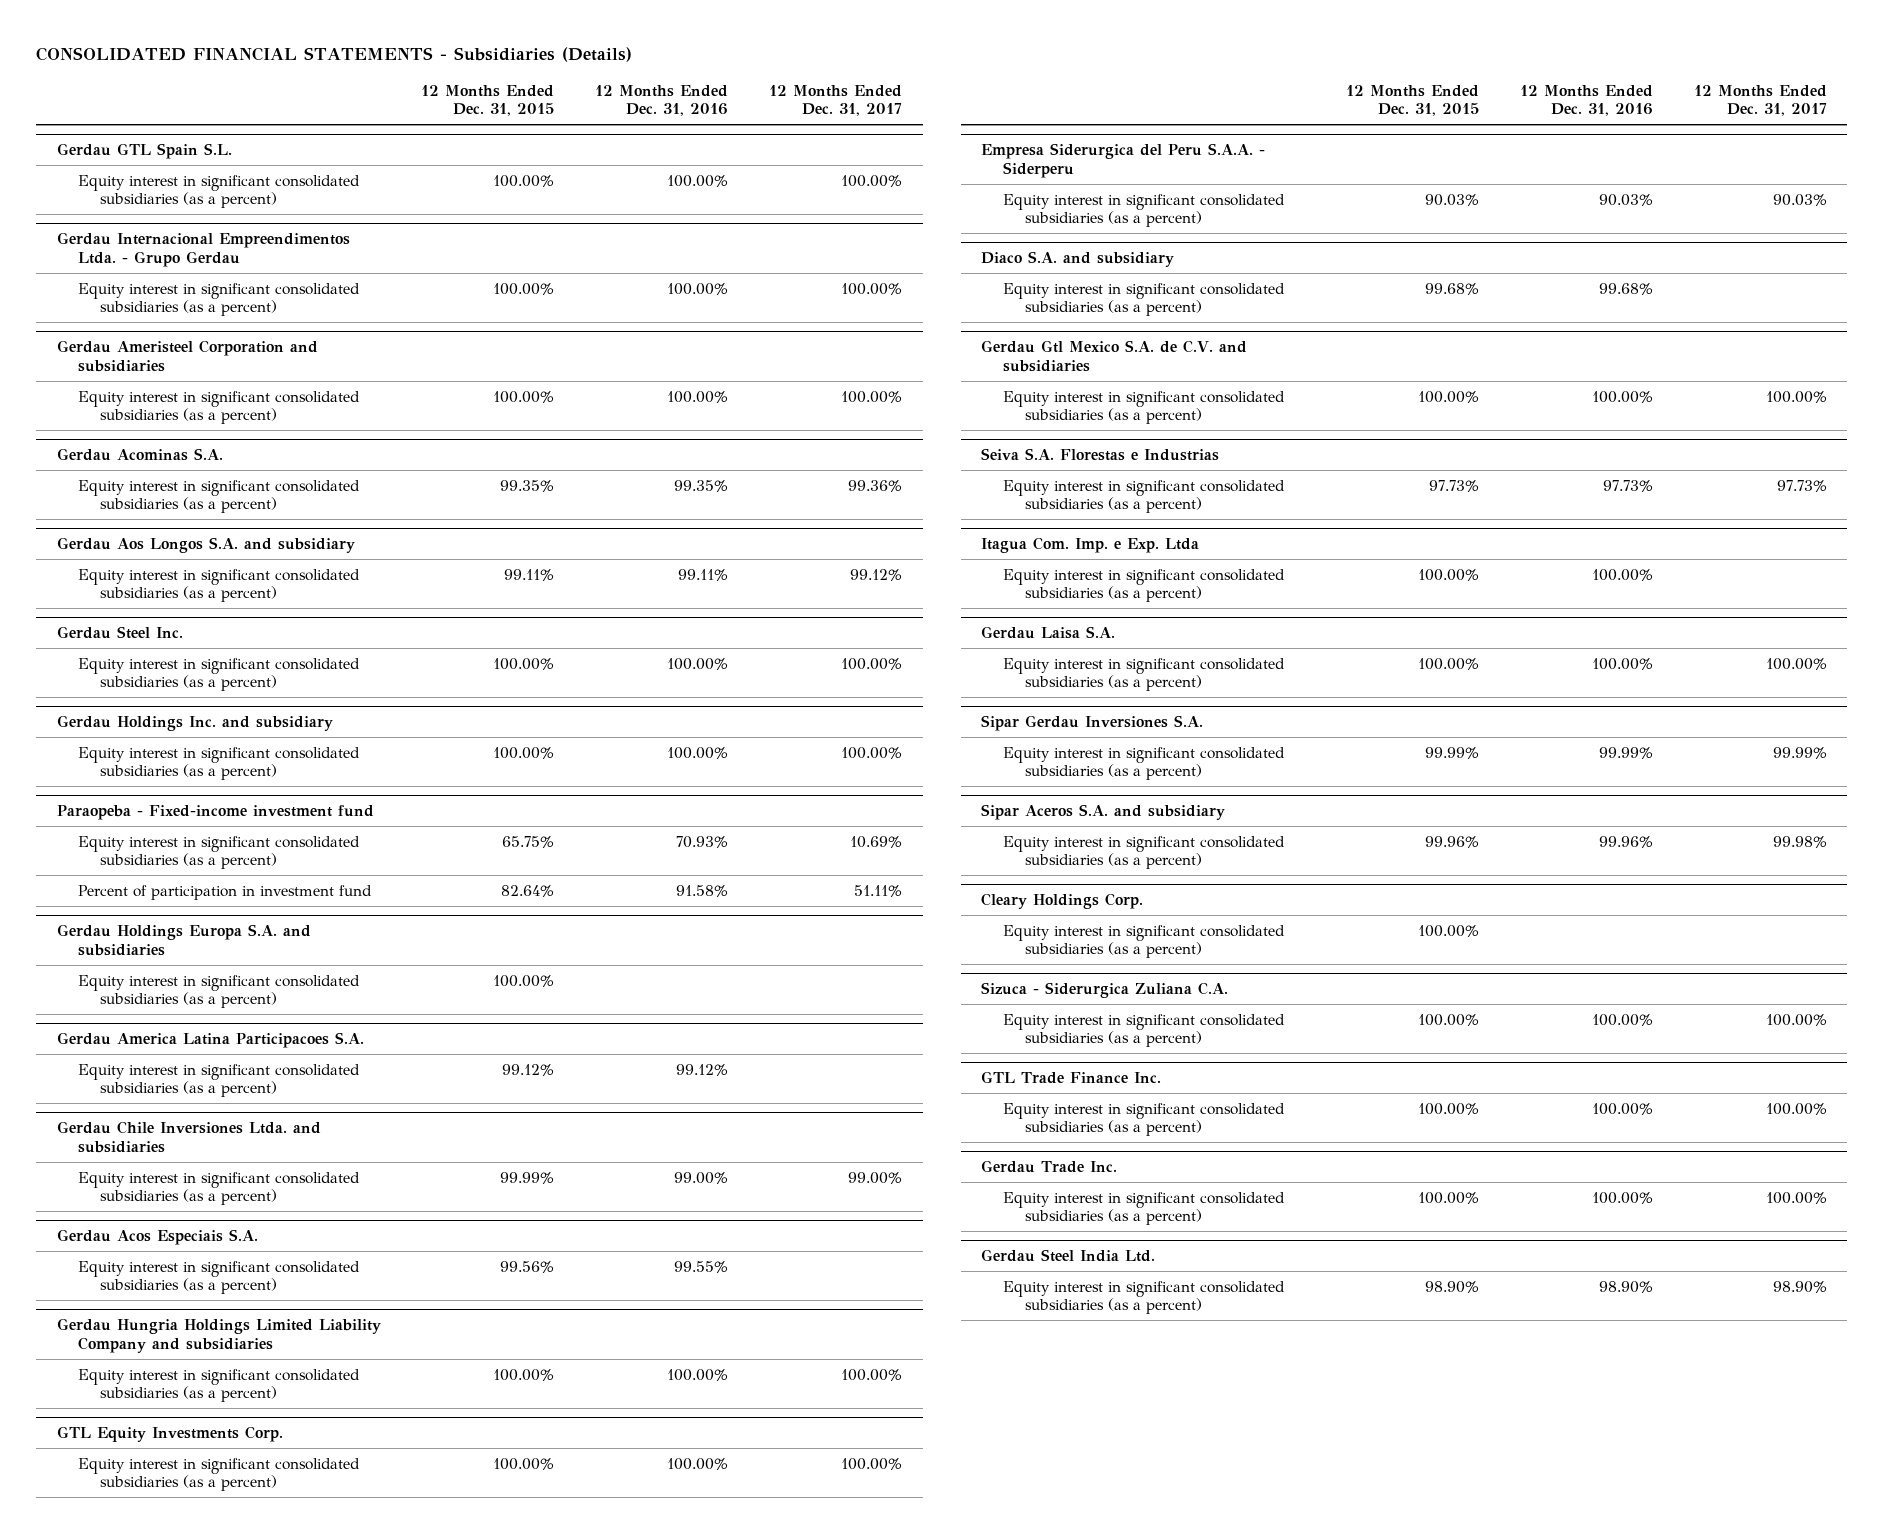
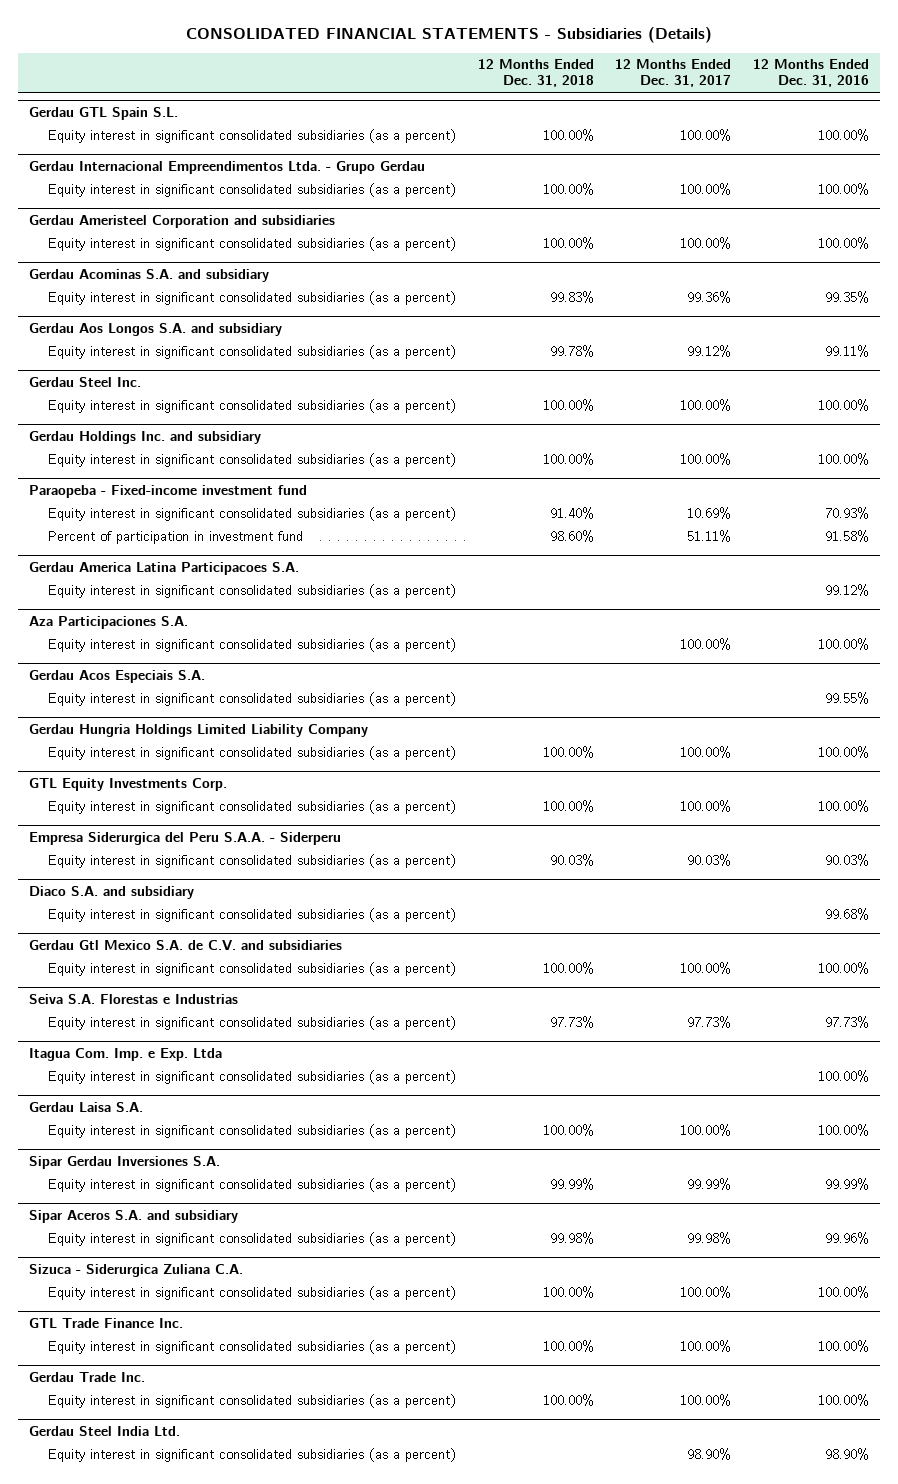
- | 12 Months Ended Dec. 31, 2015 | 12 Months Ended Dec. 31, 2016 | 12 Months Ended Dec. 31, 2017
+ | 12 Months Ended Dec. 31, 2018 | 12 Months Ended Dec. 31, 2017 | 12 Months Ended Dec. 31, 2016
- Gerdau Acominas S.A.
+ Gerdau Acominas S.A. and subsidiary
- Gerdau Holdings Europa S.A. and subsidiaries
- Equity interest in significant consolidated subsidiaries (as a percent) | 100.00% | |
- Gerdau Chile Inversiones Ltda. and subsidiaries
- Equity interest in significant consolidated subsidiaries (as a percent) | 99.99% | 99.00% | 99.00%
+ Aza Participaciones S.A.
+ Equity interest in significant consolidated subsidiaries (as a percent) | | 100.00% | 100.00%
- Gerdau Hungria Holdings Limited Liability Company and subsidiaries
+ Gerdau Hungria Holdings Limited Liability Company
- Cleary Holdings Corp.
- Equity interest in significant consolidated subsidiaries (as a percent) | 100.00% | |

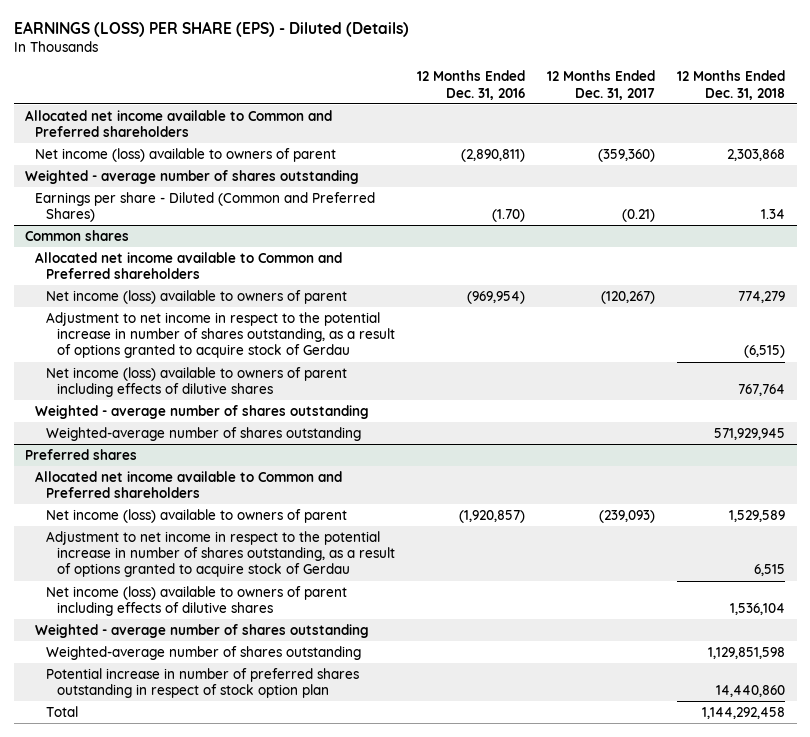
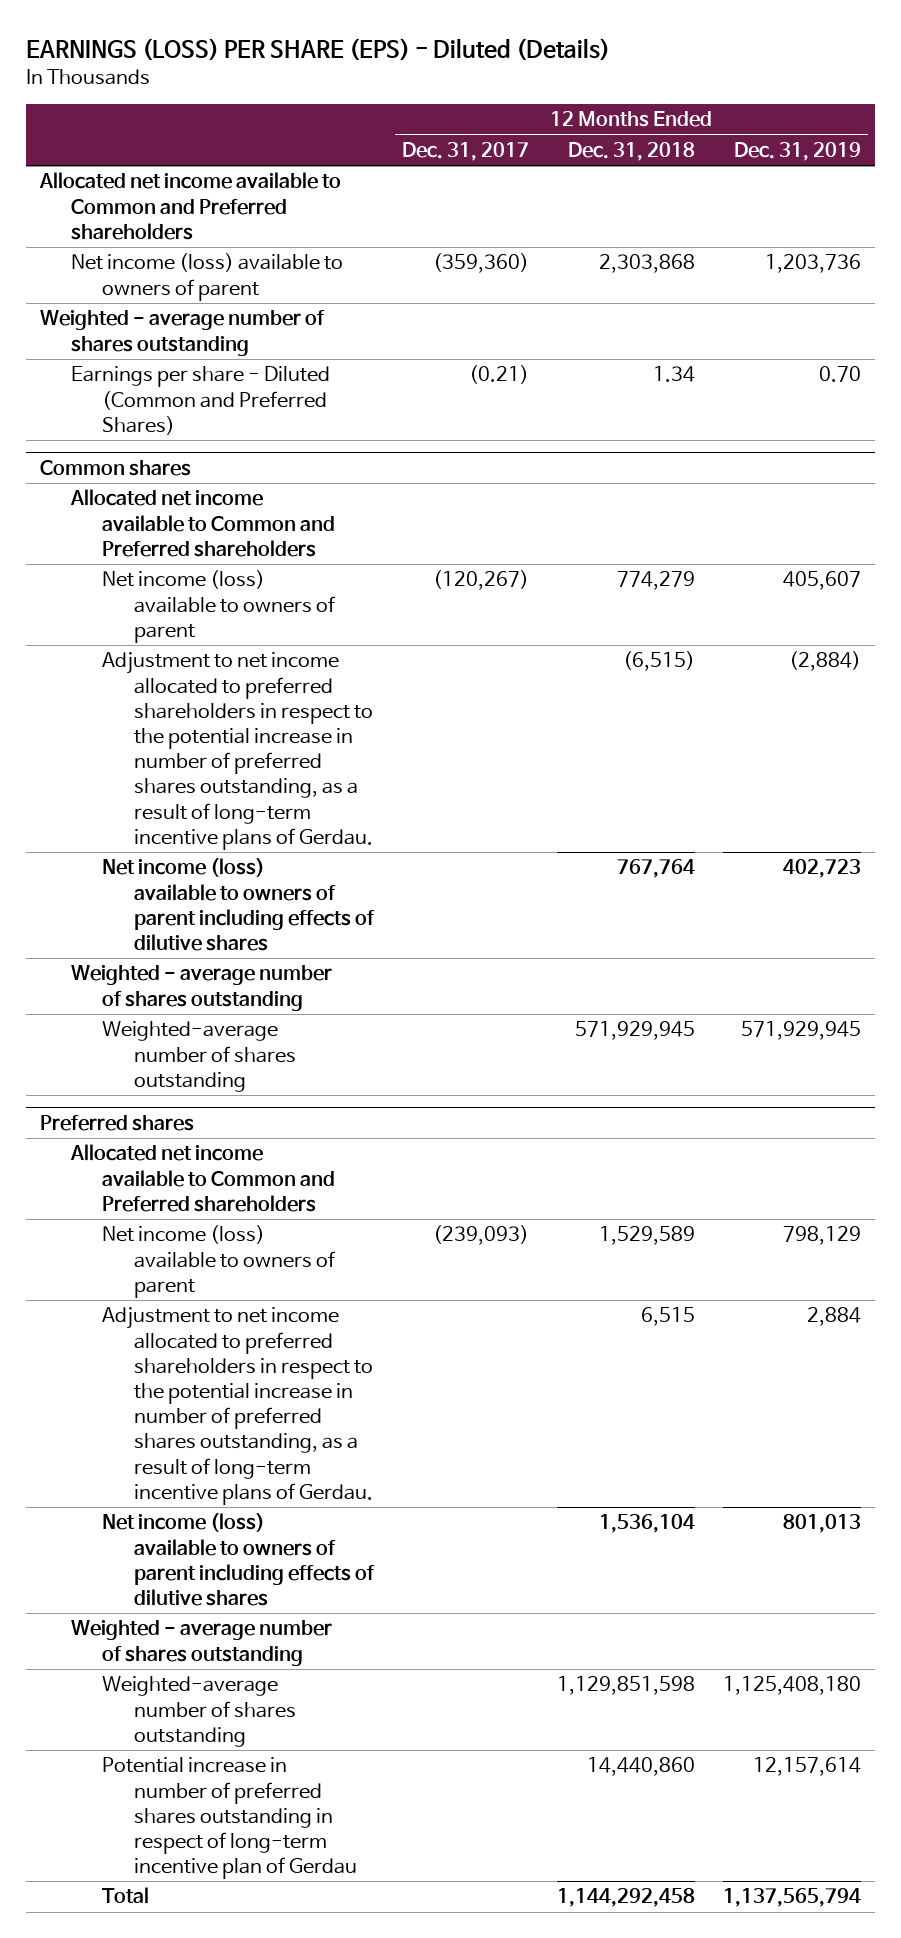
- | 12 Months Ended Dec. 31, 2016 | 12 Months Ended Dec. 31, 2017 | 12 Months Ended Dec. 31, 2018
+ | 12 Months Ended Dec. 31, 2017 | 12 Months Ended Dec. 31, 2018 | 12 Months Ended Dec. 31, 2019
@ Common shares
- Adjustment to net income in respect to the potential increase in number of shares outstanding, as a result of options granted to acquire stock of Gerdau | | | (6,515)
+ Adjustment to net income allocated to preferred shareholders in respect to the potential increase in number of preferred shares outstanding, as a result of long-term incentive plans of Gerdau. | | (6,515) | (2,884)
@ Preferred shares
- Adjustment to net income in respect to the potential increase in number of shares outstanding, as a result of options granted to acquire stock of Gerdau | | | 6,515
+ Adjustment to net income allocated to preferred shareholders in respect to the potential increase in number of preferred shares outstanding, as a result of long-term incentive plans of Gerdau. | | 6,515 | 2,884
- Potential increase in number of preferred shares outstanding in respect of stock option plan | | | 14,440,860
+ Potential increase in number of preferred shares outstanding in respect of long-term incentive plan of Gerdau | | 14,440,860 | 12,157,614

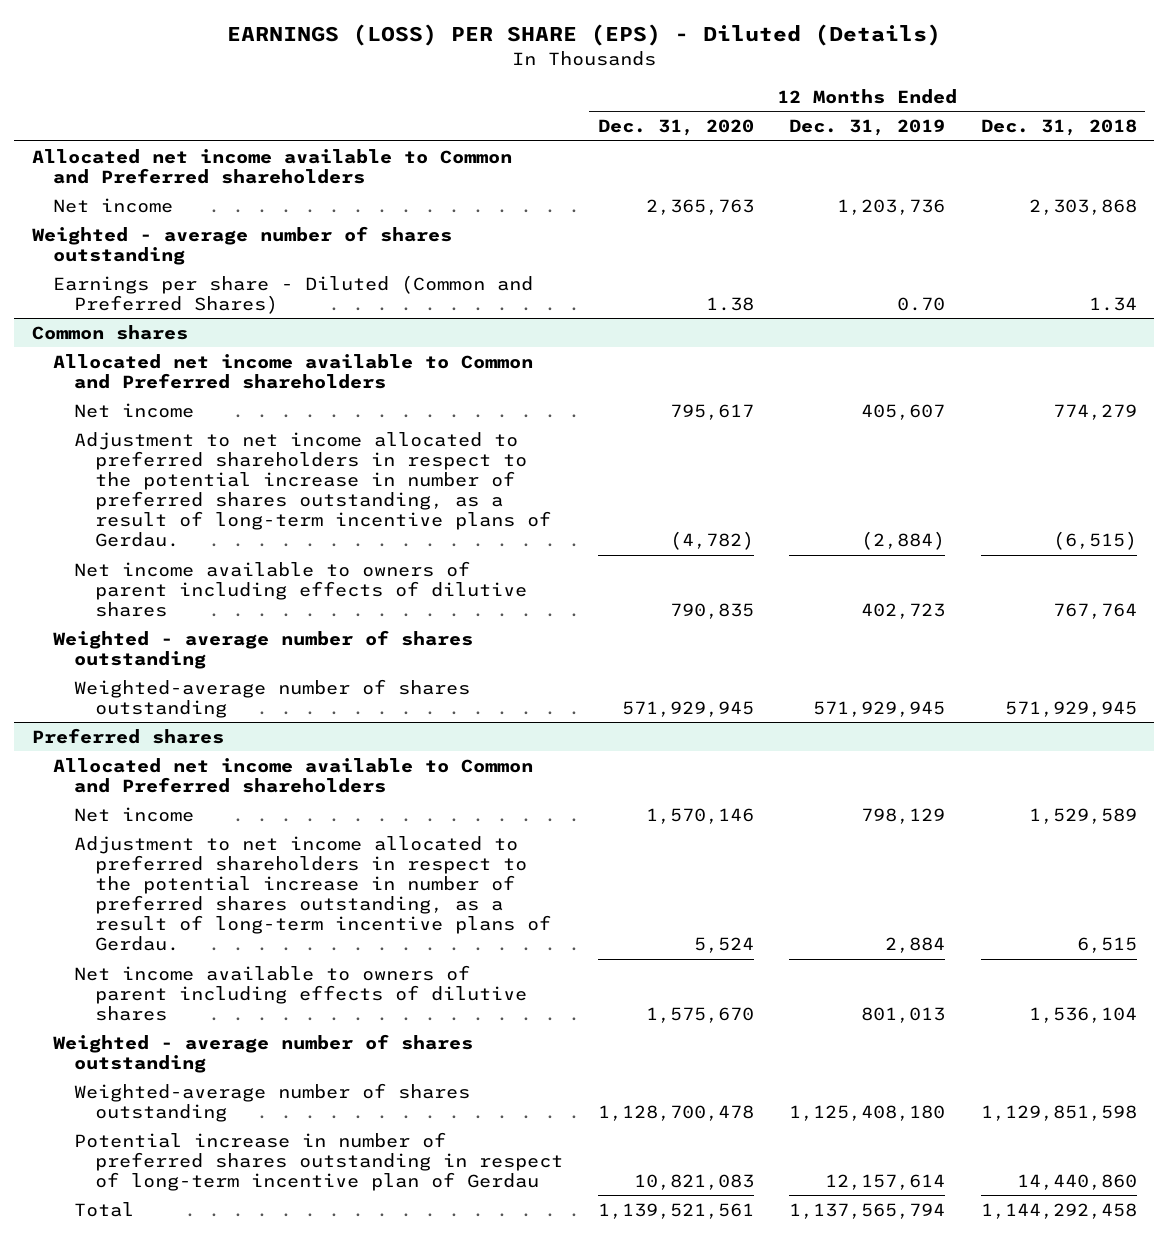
- | 12 Months Ended Dec. 31, 2017 | 12 Months Ended Dec. 31, 2018 | 12 Months Ended Dec. 31, 2019
+ | 12 Months Ended Dec. 31, 2020 | 12 Months Ended Dec. 31, 2019 | 12 Months Ended Dec. 31, 2018
- Net income (loss) available to owners of parent | (359,360) | 2,303,868 | 1,203,736
+ Net income | 2,365,763 | 1,203,736 | 2,303,868
@ Common shares
- Net income (loss) available to owners of parent | (120,267) | 774,279 | 405,607
+ Net income | 795,617 | 405,607 | 774,279
- Net income (loss) available to owners of parent including effects of dilutive shares | | 767,764 | 402,723
+ Net income available to owners of parent including effects of dilutive shares | 790,835 | 402,723 | 767,764
@ Preferred shares
- Net income (loss) available to owners of parent | (239,093) | 1,529,589 | 798,129
+ Net income | 1,570,146 | 798,129 | 1,529,589
- Net income (loss) available to owners of parent including effects of dilutive shares | | 1,536,104 | 801,013
+ Net income available to owners of parent including effects of dilutive shares | 1,575,670 | 801,013 | 1,536,104

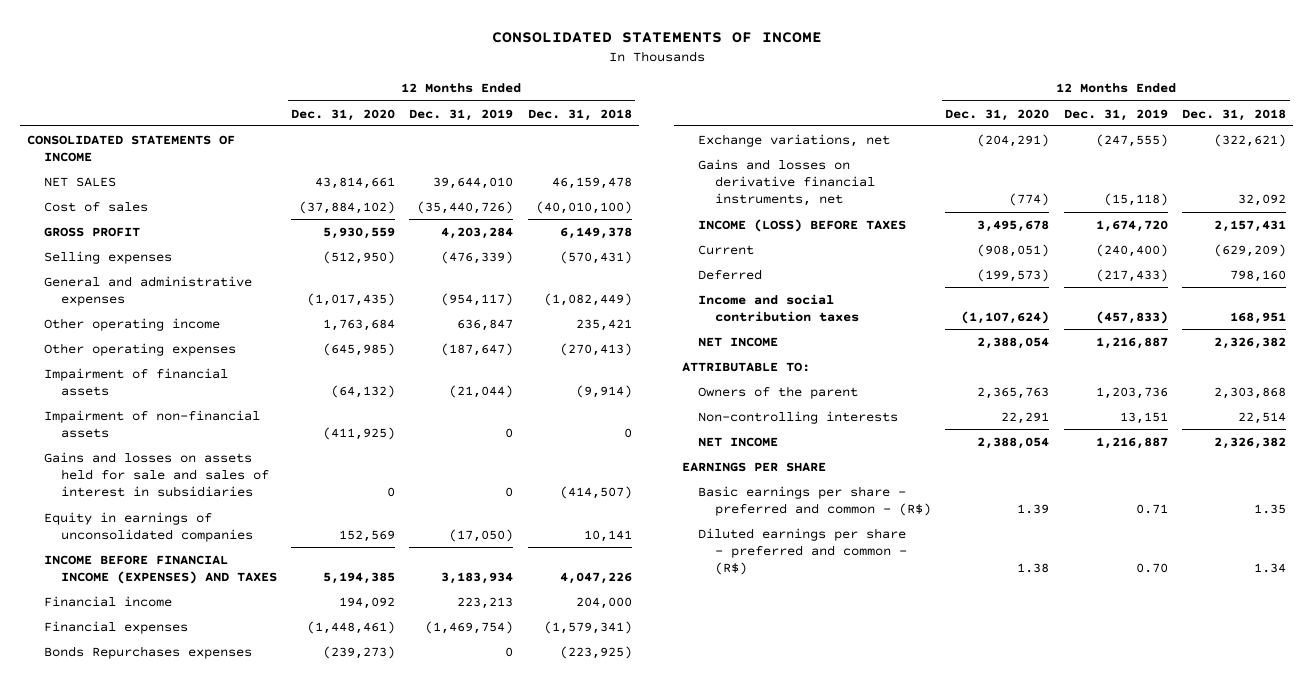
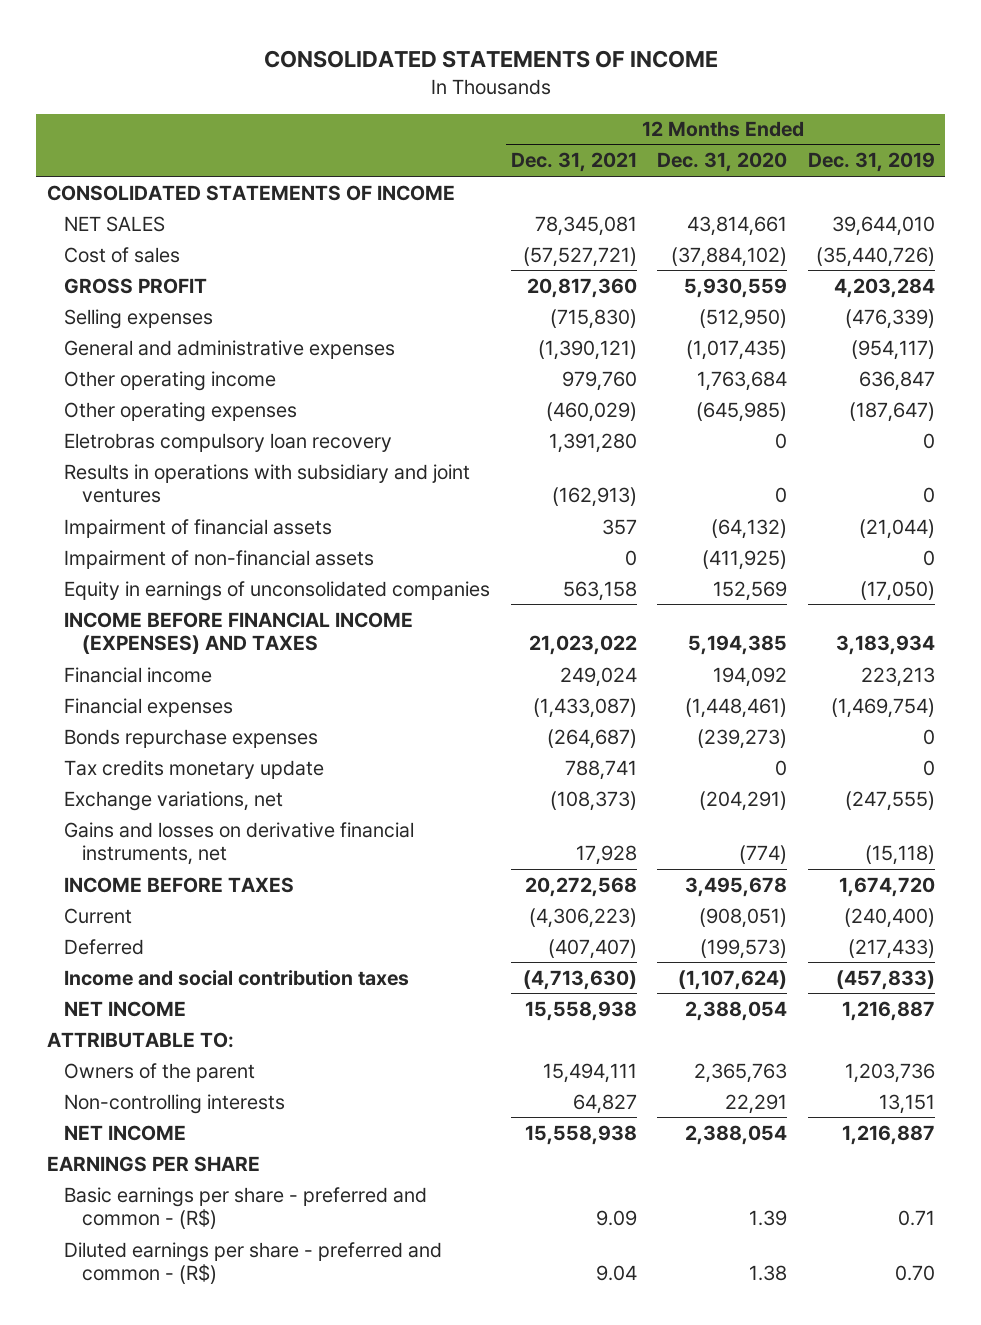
- | 12 Months Ended Dec. 31, 2020 | 12 Months Ended Dec. 31, 2019 | 12 Months Ended Dec. 31, 2018
+ | 12 Months Ended Dec. 31, 2021 | 12 Months Ended Dec. 31, 2020 | 12 Months Ended Dec. 31, 2019
+ Eletrobras compulsory loan recovery | 1,391,280 | 0 | 0
+ Results in operations with subsidiary and joint ventures | (162,913) | 0 | 0
- Gains and losses on assets held for sale and sales of interest in subsidiaries | 0 | 0 | (414,507)
- Bonds Repurchases expenses | (239,273) | 0 | (223,925)
+ Bonds repurchase expenses | (264,687) | (239,273) | 0
+ Tax credits monetary update | 788,741 | 0 | 0
- INCOME (LOSS) BEFORE TAXES | 3,495,678 | 1,674,720 | 2,157,431
+ INCOME BEFORE TAXES | 20,272,568 | 3,495,678 | 1,674,720

